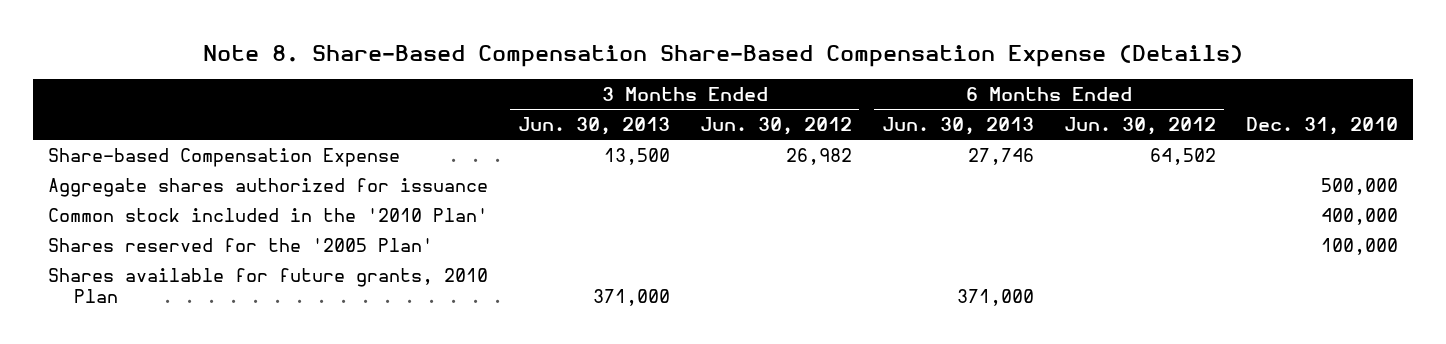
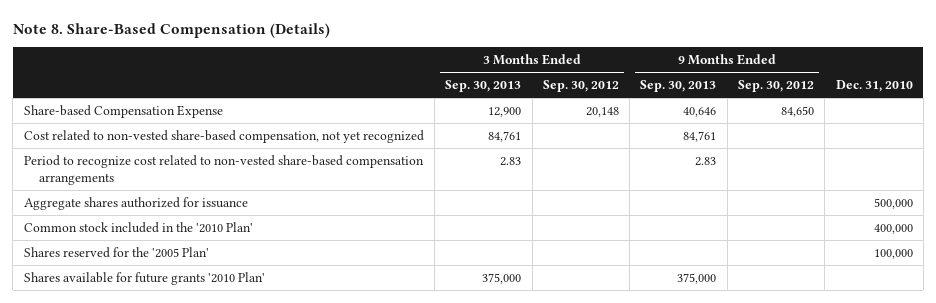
- Note 8. Share-Based Compensation Share-Based Compensation Expense (Details)
+ Note 8. Share-Based Compensation (Details)
- | 3 Months Ended Jun. 30, 2013 | 3 Months Ended Jun. 30, 2012 | 6 Months Ended Jun. 30, 2013 | 6 Months Ended Jun. 30, 2012 | Dec. 31, 2010
+ | 3 Months Ended Sep. 30, 2013 | 3 Months Ended Sep. 30, 2012 | 9 Months Ended Sep. 30, 2013 | 9 Months Ended Sep. 30, 2012 | Dec. 31, 2010
+ Cost related to non-vested share-based compensation, not yet recognized | 84,761 | | 84,761 | |
+ Period to recognize cost related to non-vested share-based compensation arrangements | 2.83 | | 2.83 | |
- Shares available for future grants, 2010 Plan | 371,000 | | 371,000 | |
+ Shares available for future grants '2010 Plan' | 375,000 | | 375,000 | |

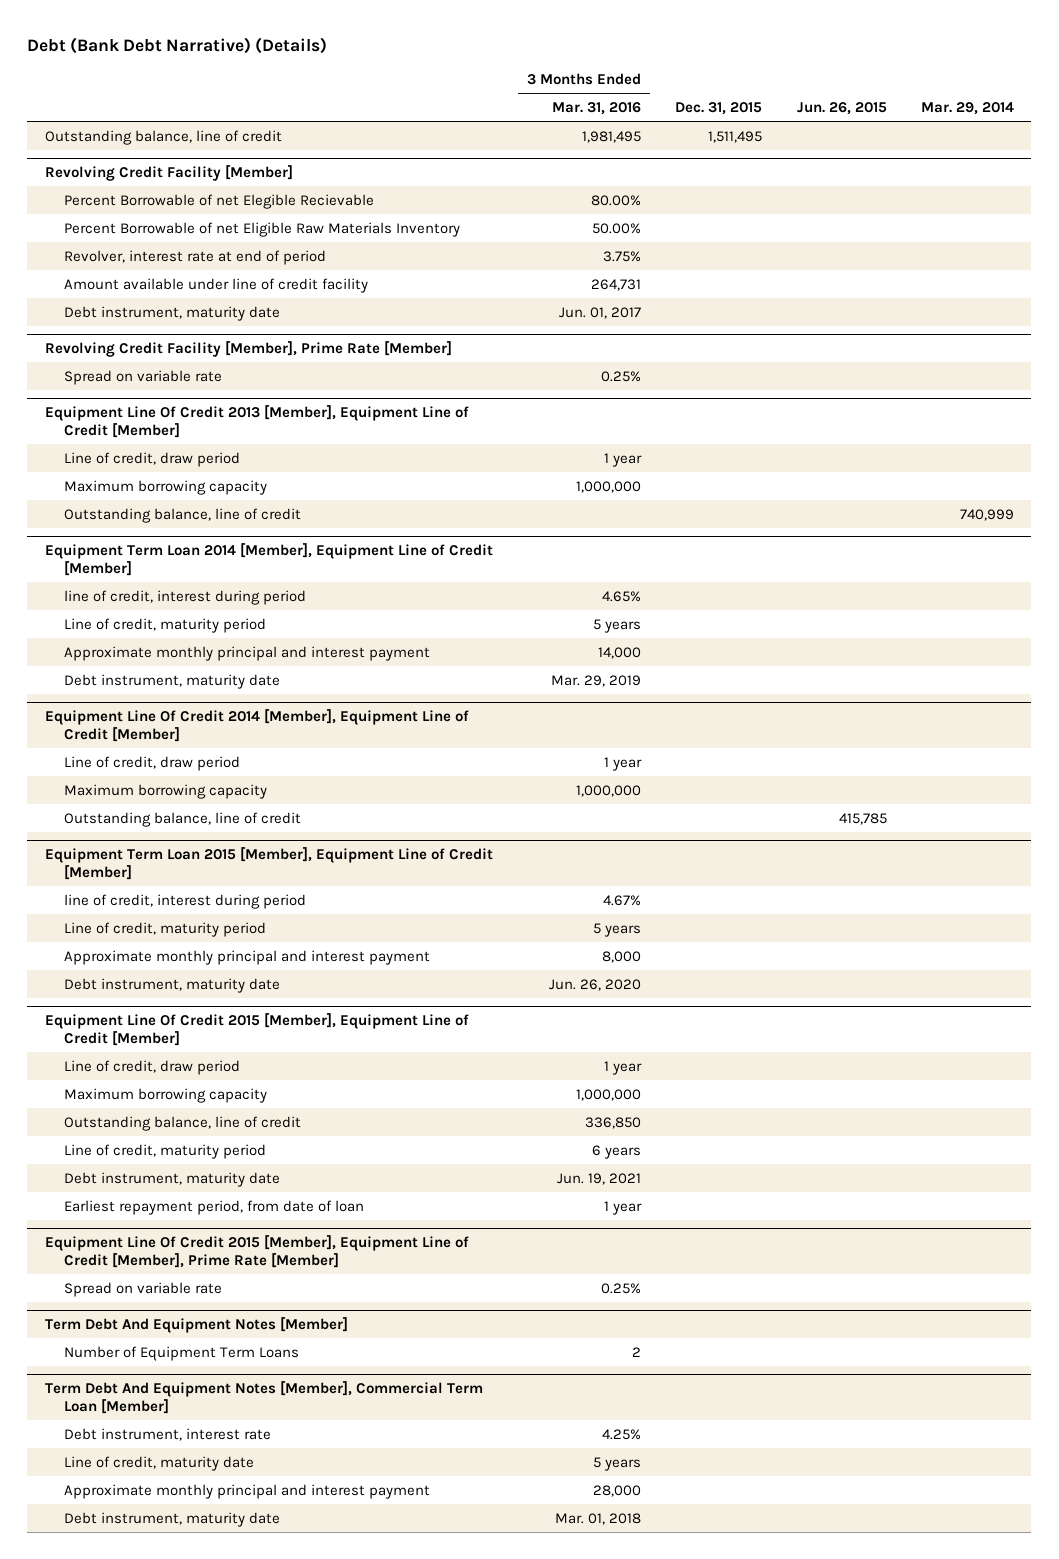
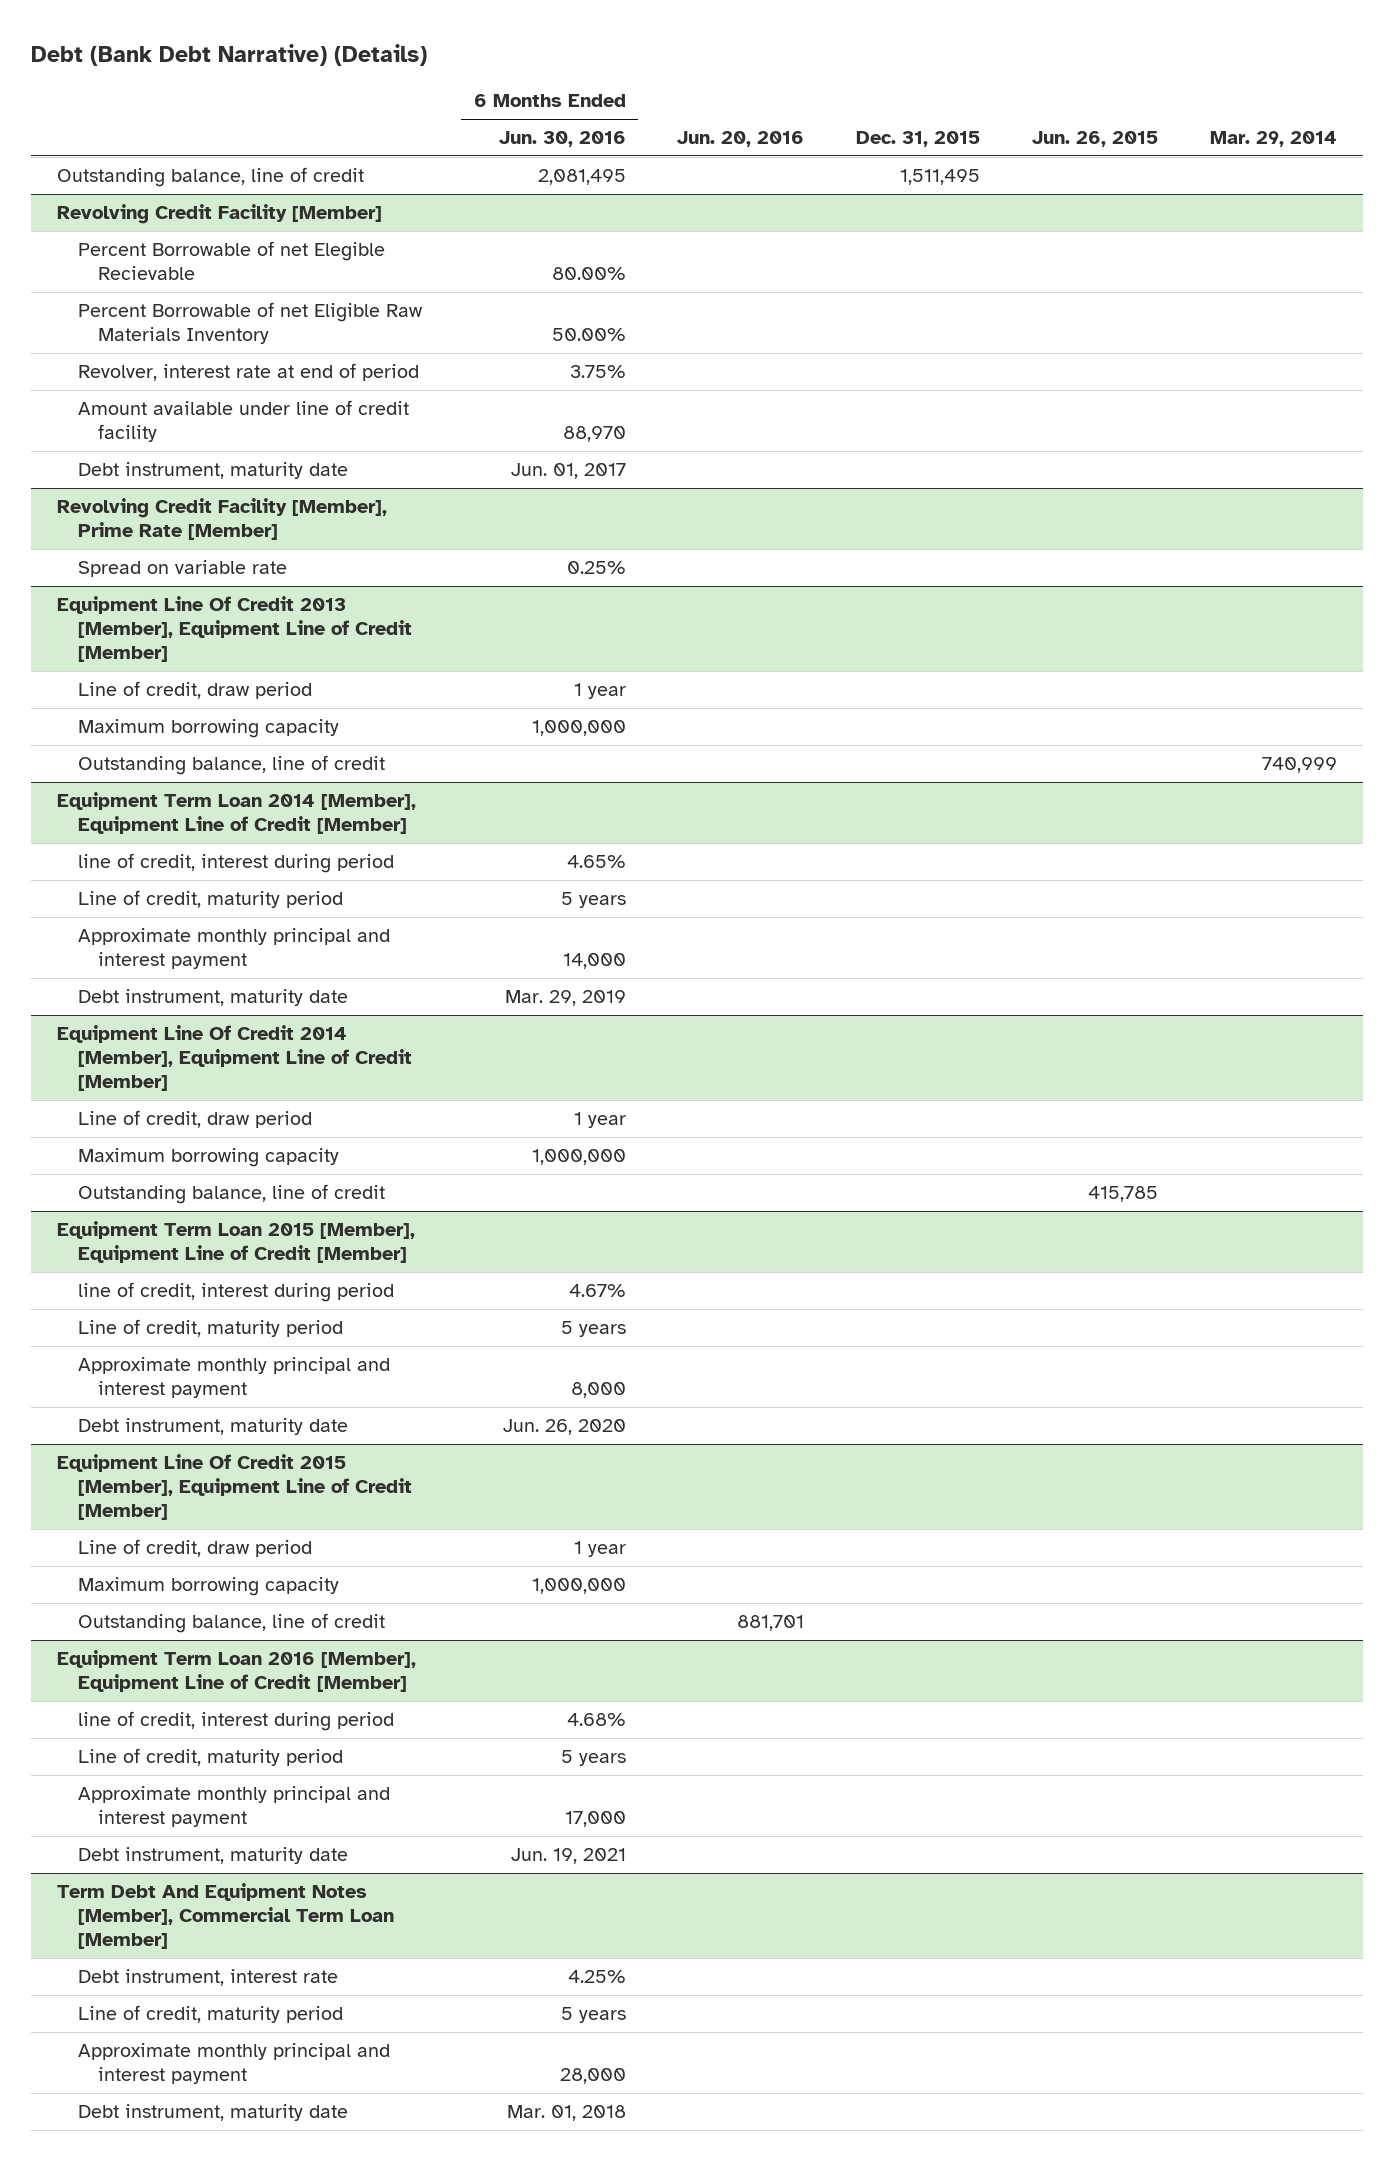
- | 3 Months Ended Mar. 31, 2016 | Dec. 31, 2015 | Jun. 26, 2015 | Mar. 29, 2014
+ | 6 Months Ended Jun. 30, 2016 | Jun. 20, 2016 | Dec. 31, 2015 | Jun. 26, 2015 | Mar. 29, 2014
@ Equipment Line Of Credit 2015 [Member], Equipment Line of Credit [Member]
- Line of credit, maturity period | 6 years | | |
- Debt instrument, maturity date | Jun. 19, 2021 | | |
- Earliest repayment period, from date of loan | 1 year | | |
- Equipment Line Of Credit 2015 [Member], Equipment Line of Credit [Member], Prime Rate [Member]
- Spread on variable rate | 0.25% | | |
- Term Debt And Equipment Notes [Member]
- Number of Equipment Term Loans | 2 | | |
+ Equipment Term Loan 2016 [Member], Equipment Line of Credit [Member]
+ line of credit, interest during period | 4.68% | | | |
+ Line of credit, maturity period | 5 years | | | |
+ Approximate monthly principal and interest payment | 17,000 | | | |
+ Debt instrument, maturity date | Jun. 19, 2021 | | | |
@ Term Debt And Equipment Notes [Member], Commercial Term Loan [Member]
- Line of credit, maturity date | 5 years | | |
+ Line of credit, maturity period | 5 years | | | |

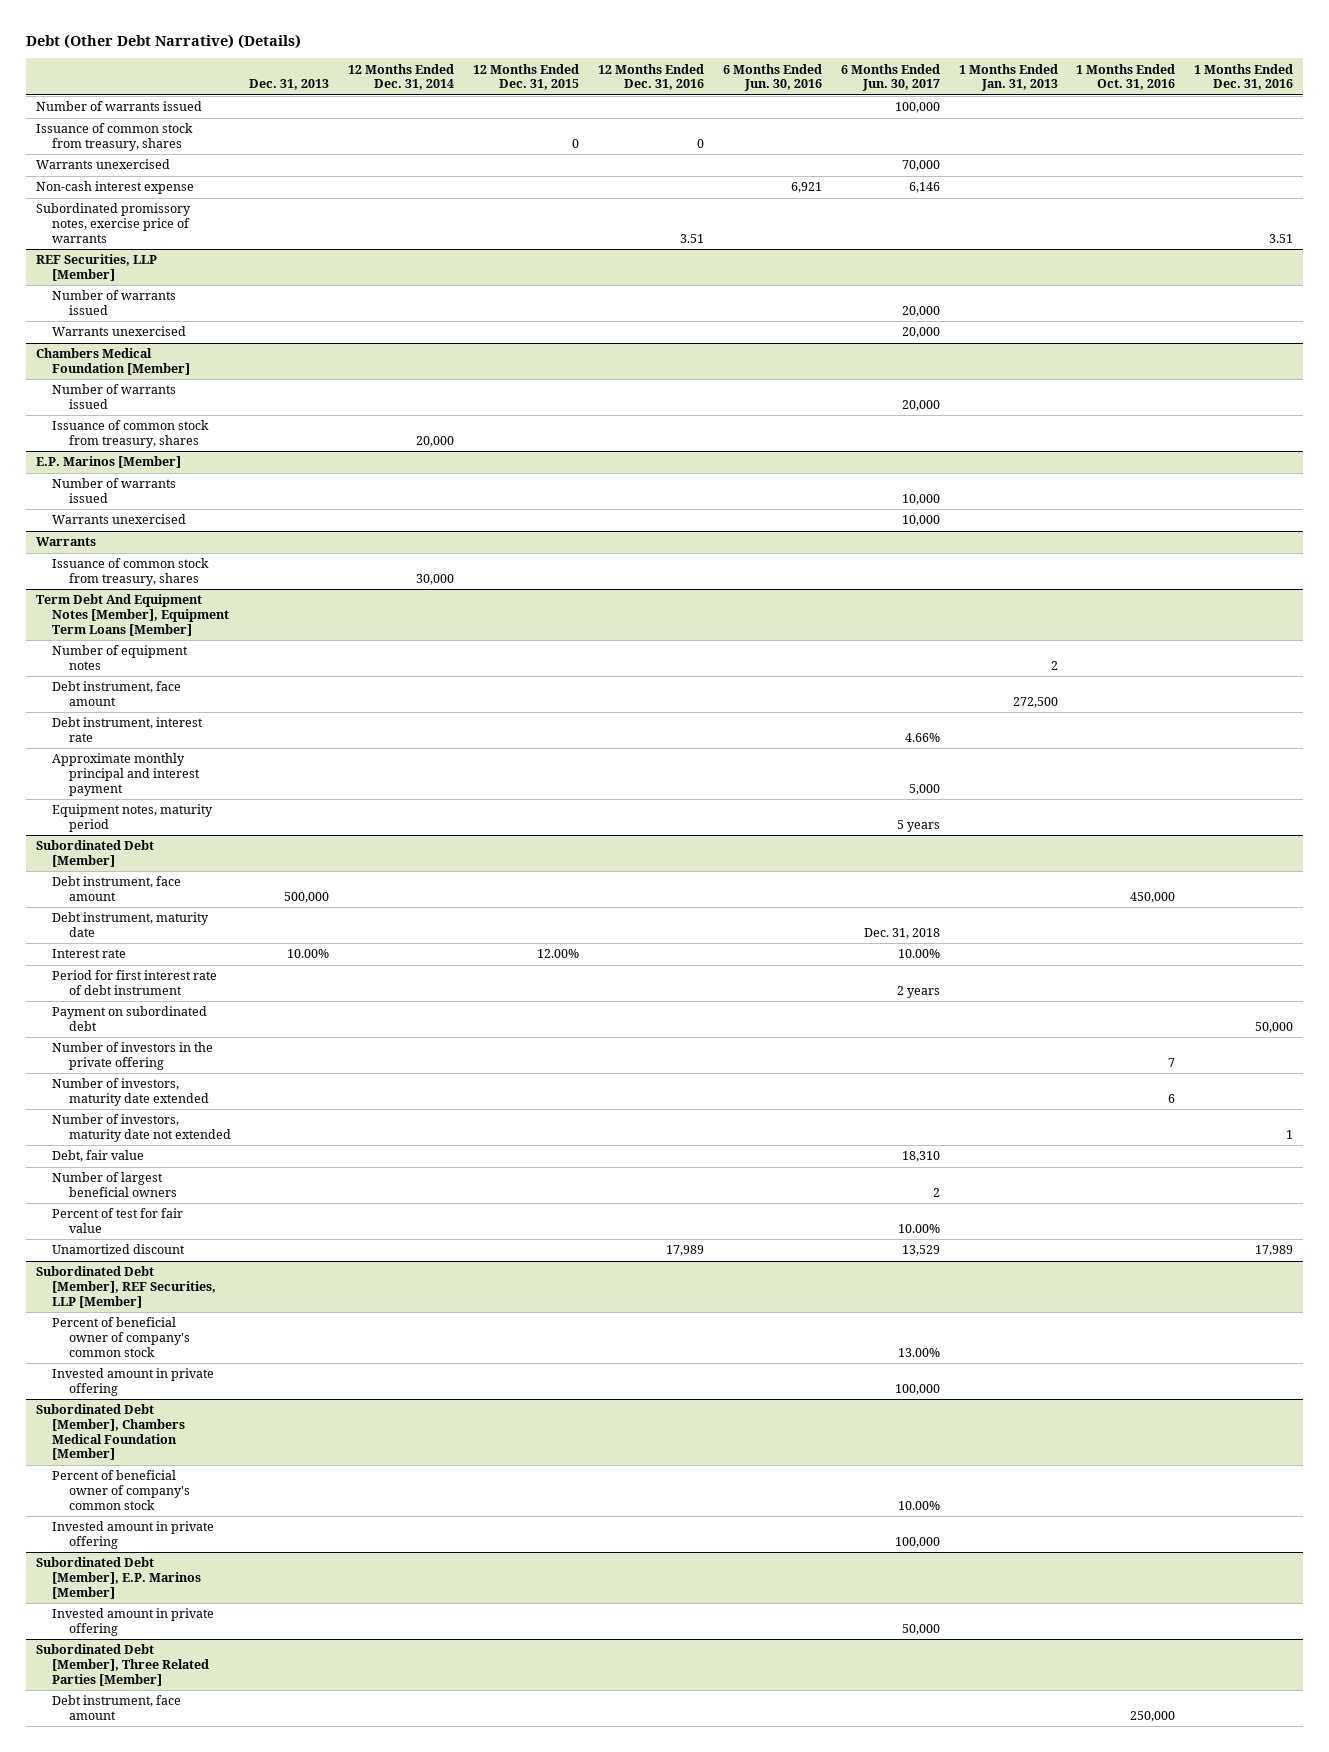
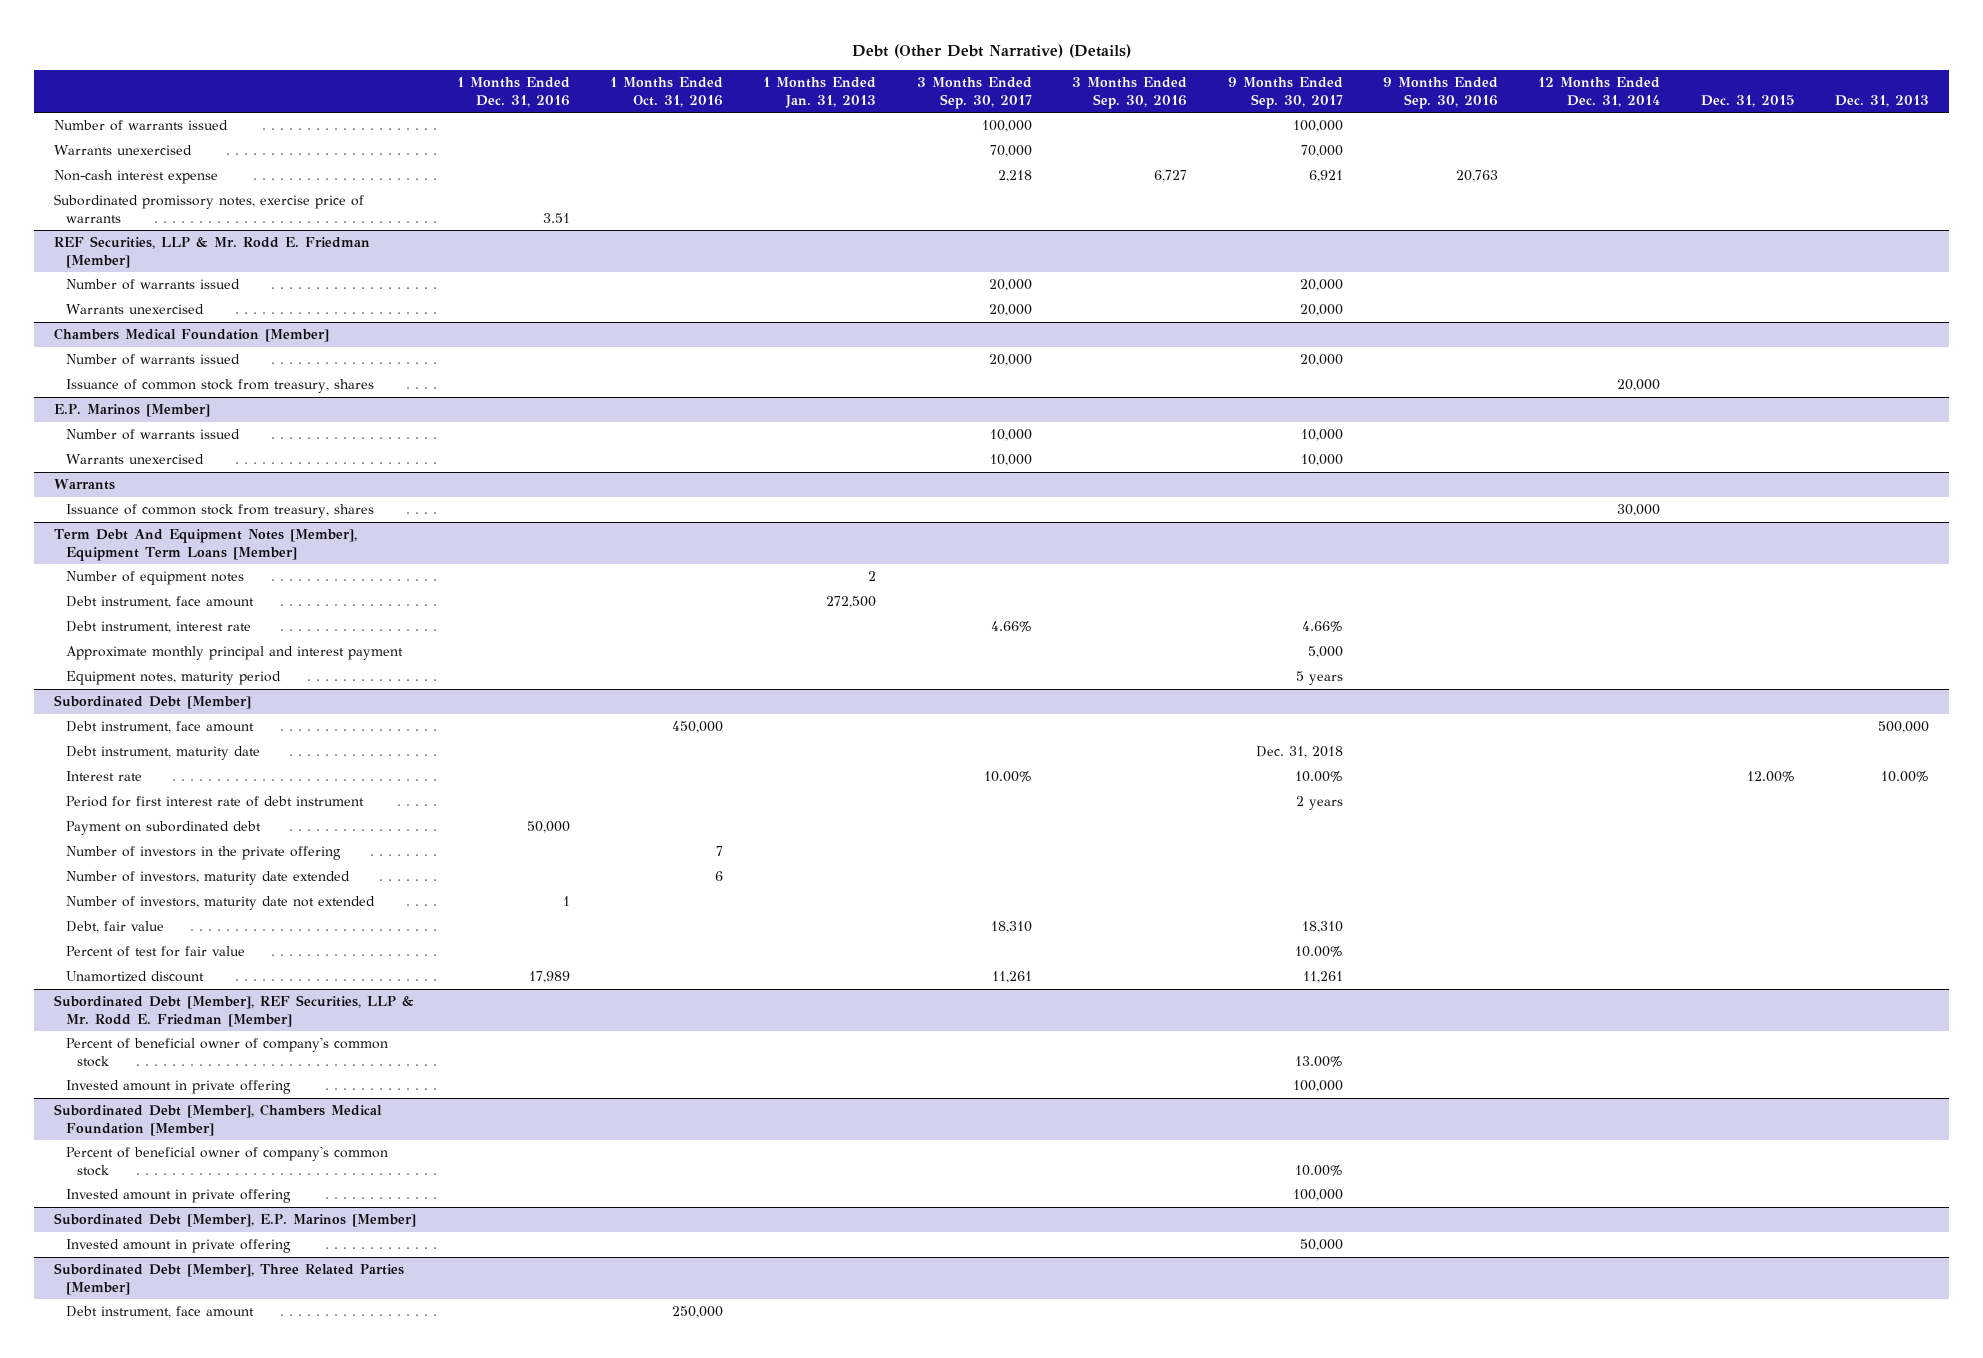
- | Dec. 31, 2013 | 12 Months Ended Dec. 31, 2014 | 12 Months Ended Dec. 31, 2015 | 12 Months Ended Dec. 31, 2016 | 6 Months Ended Jun. 30, 2016 | 6 Months Ended Jun. 30, 2017 | 1 Months Ended Jan. 31, 2013 | 1 Months Ended Oct. 31, 2016 | 1 Months Ended Dec. 31, 2016
+ | 1 Months Ended Dec. 31, 2016 | 1 Months Ended Oct. 31, 2016 | 1 Months Ended Jan. 31, 2013 | 3 Months Ended Sep. 30, 2017 | 3 Months Ended Sep. 30, 2016 | 9 Months Ended Sep. 30, 2017 | 9 Months Ended Sep. 30, 2016 | 12 Months Ended Dec. 31, 2014 | Dec. 31, 2015 | Dec. 31, 2013
- Issuance of common stock from treasury, shares | | | 0 | 0 | | | | |
- REF Securities, LLP [Member]
+ REF Securities, LLP & Mr. Rodd E. Friedman [Member]
@ Subordinated Debt [Member]
- Number of largest beneficial owners | | | | | | 2 | | |
- Subordinated Debt [Member], REF Securities, LLP [Member]
+ Subordinated Debt [Member], REF Securities, LLP & Mr. Rodd E. Friedman [Member]

